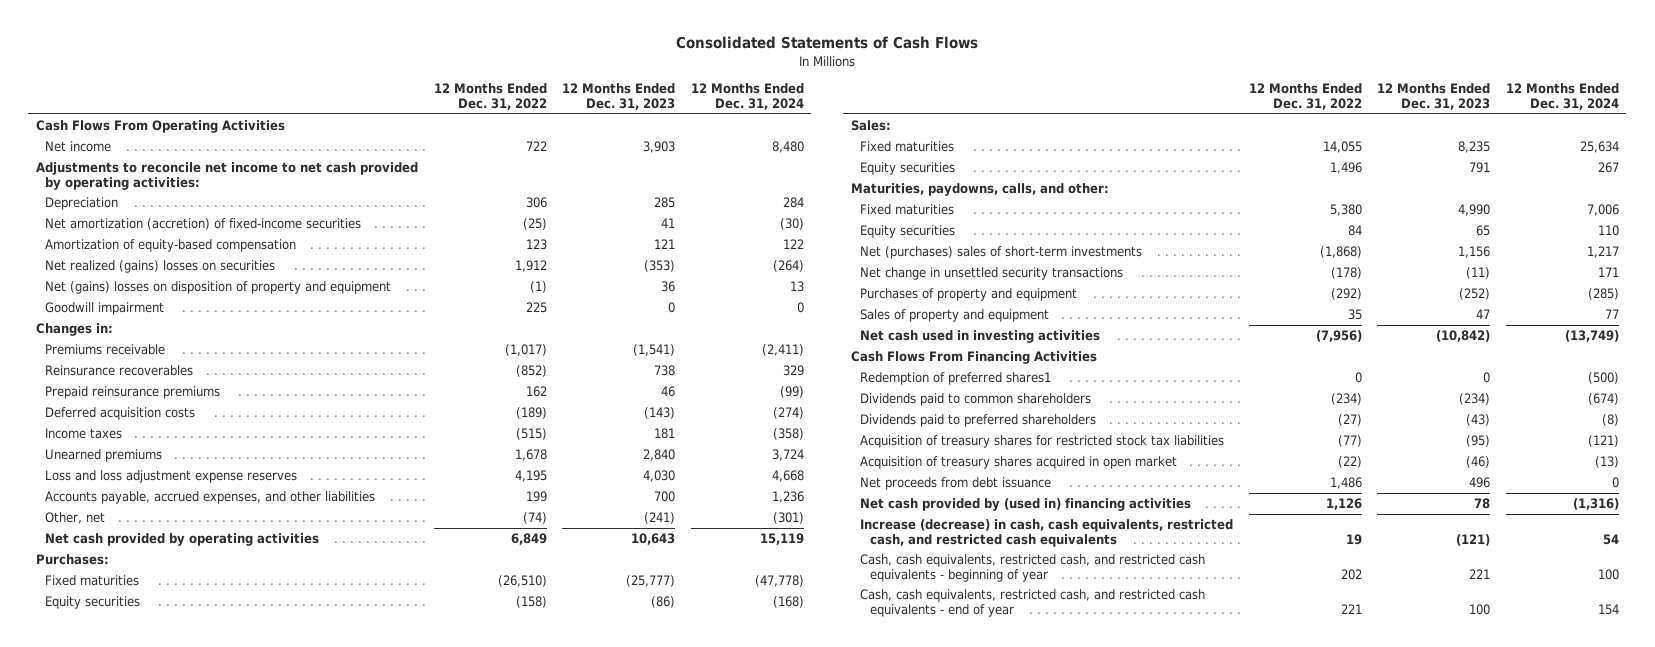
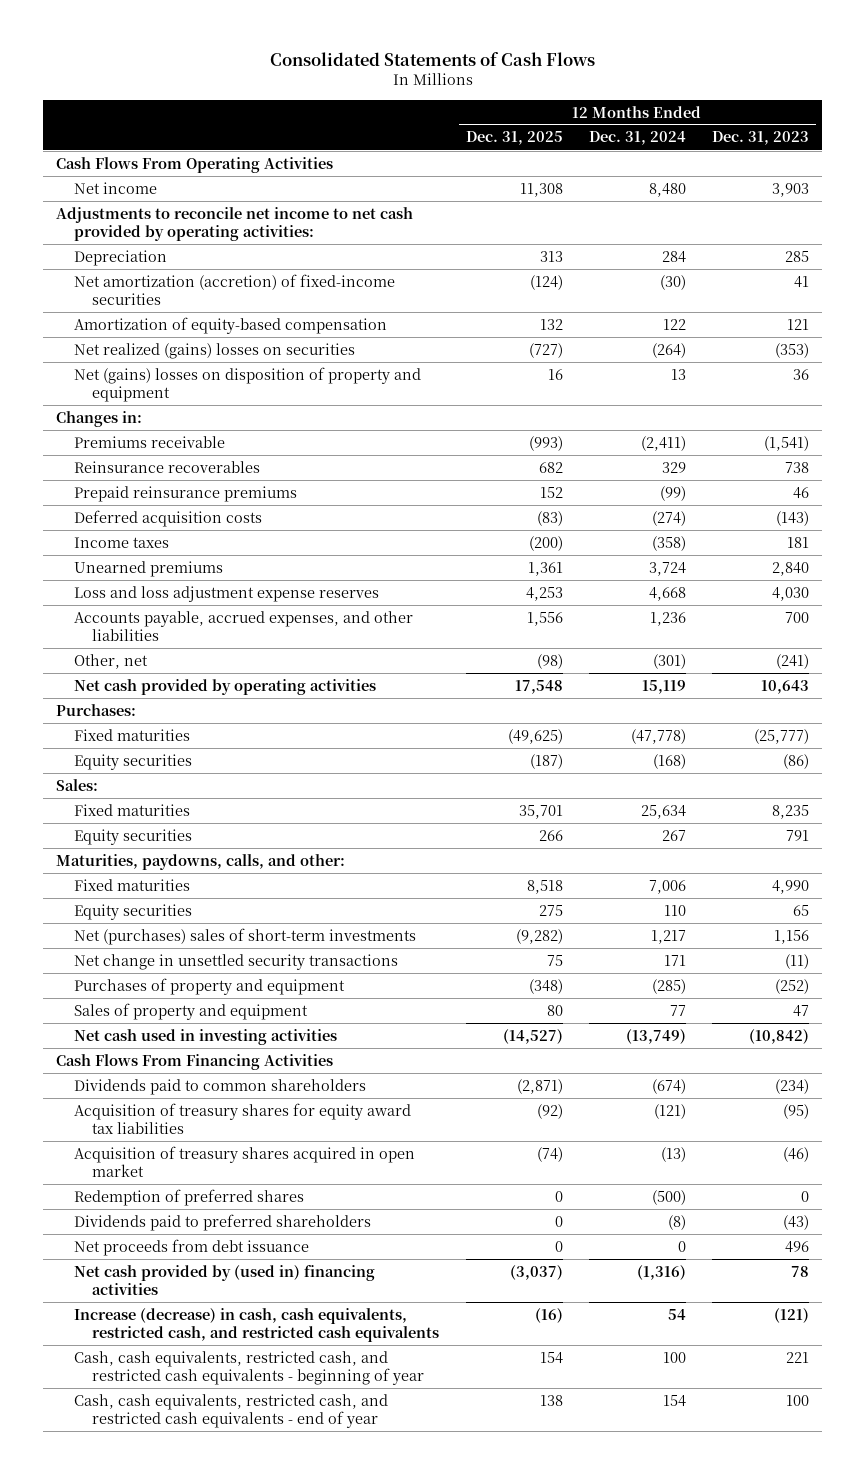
- | 12 Months Ended Dec. 31, 2022 | 12 Months Ended Dec. 31, 2023 | 12 Months Ended Dec. 31, 2024
+ | 12 Months Ended Dec. 31, 2025 | 12 Months Ended Dec. 31, 2024 | 12 Months Ended Dec. 31, 2023
- Goodwill impairment | 225 | 0 | 0
- Redemption of preferred shares1 | 0 | 0 | (500)
- Acquisition of treasury shares for restricted stock tax liabilities | (77) | (95) | (121)
+ Acquisition of treasury shares for equity award tax liabilities | (92) | (121) | (95)
+ Redemption of preferred shares | 0 | (500) | 0
moved down: Dividends paid to preferred shareholders | 0 | (8) | (43)

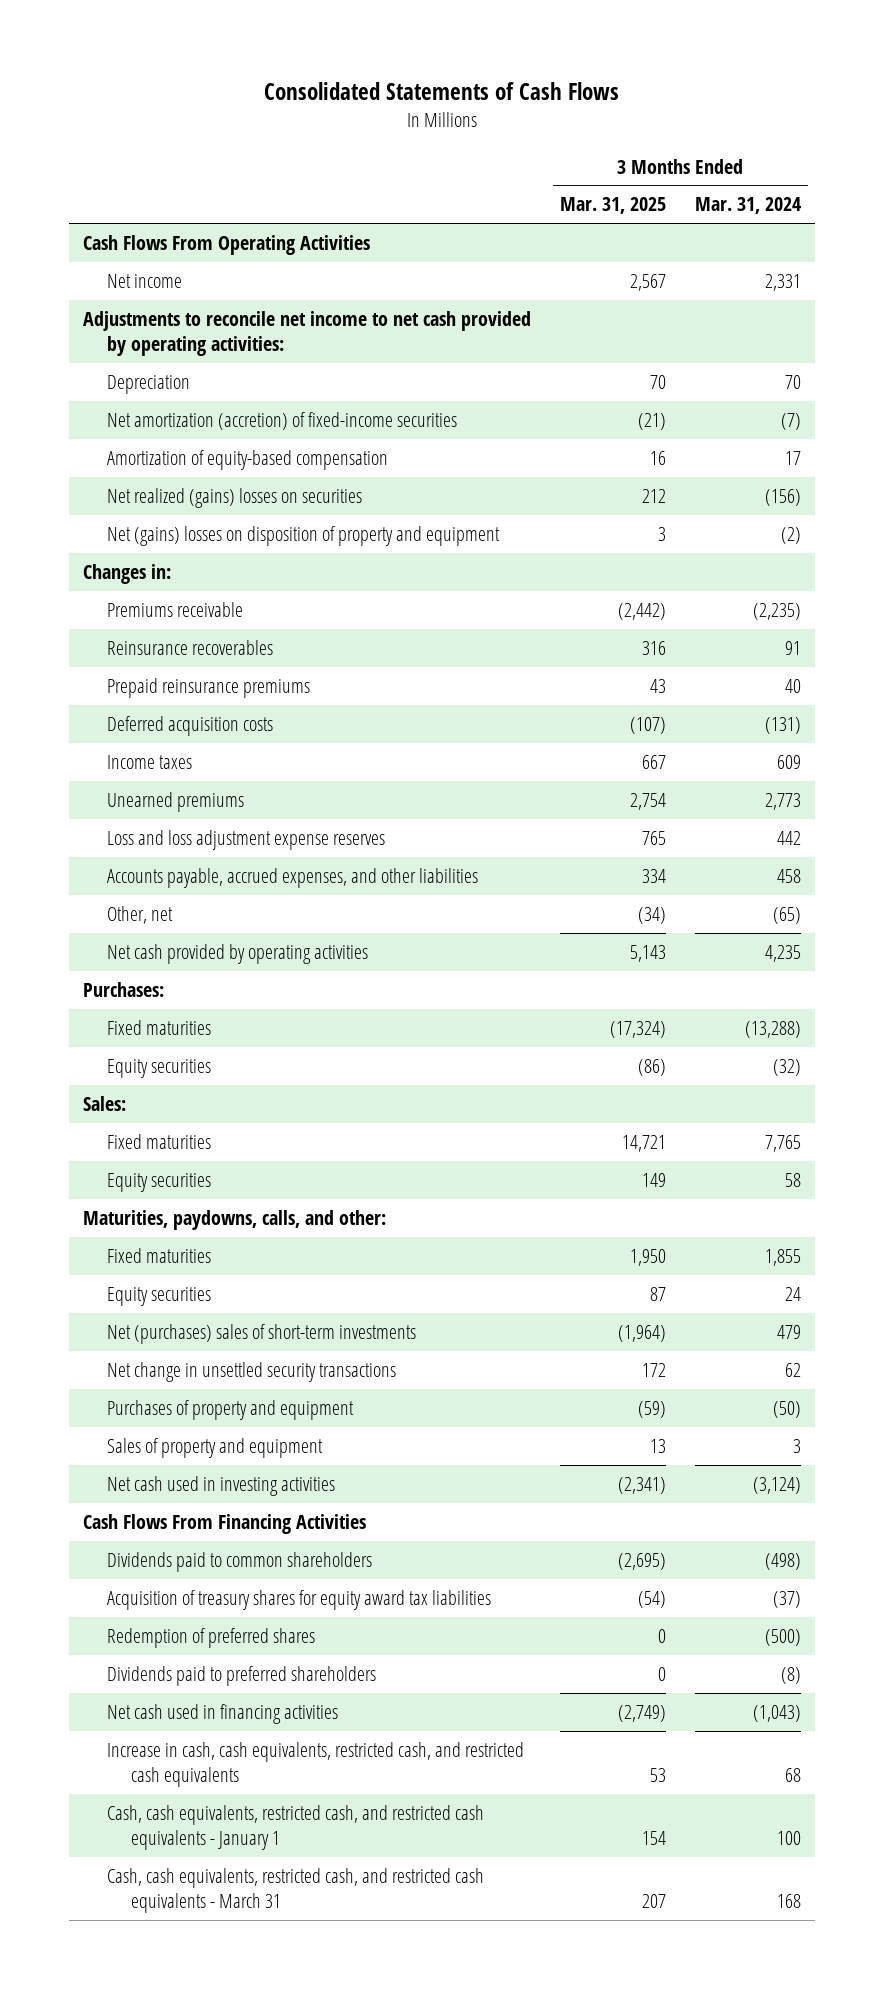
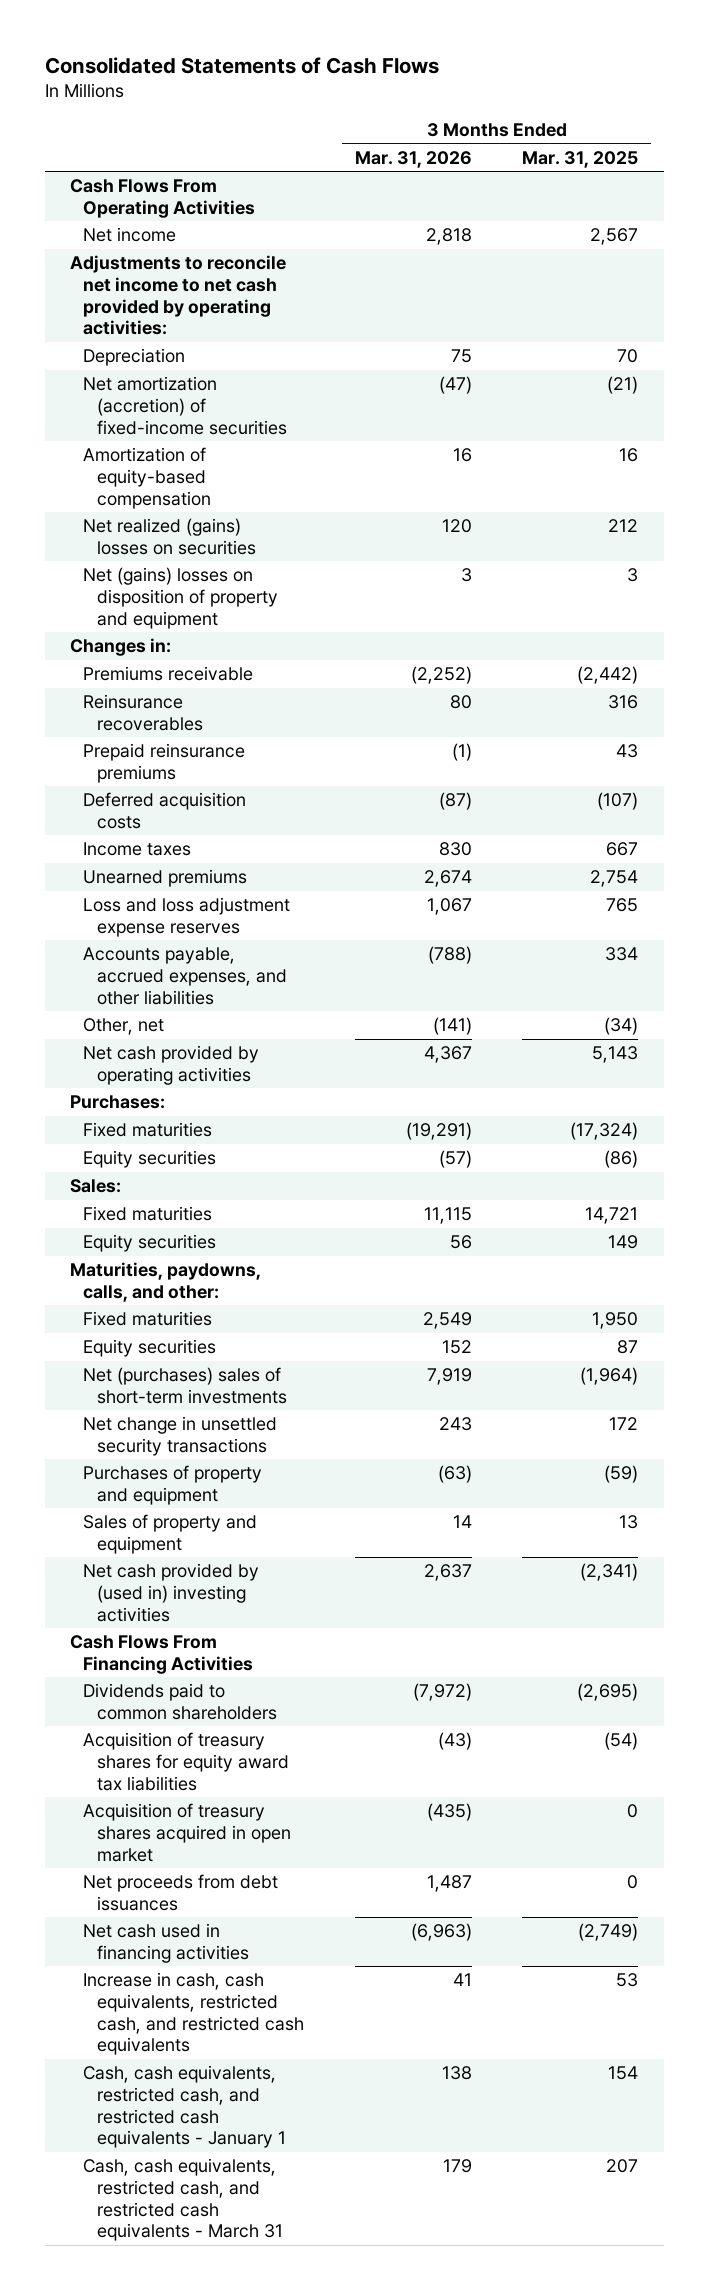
- | 3 Months Ended Mar. 31, 2025 | 3 Months Ended Mar. 31, 2024
+ | 3 Months Ended Mar. 31, 2026 | 3 Months Ended Mar. 31, 2025
- Net cash used in investing activities | (2,341) | (3,124)
+ Net cash provided by (used in) investing activities | 2,637 | (2,341)
- Redemption of preferred shares | 0 | (500)
- Dividends paid to preferred shareholders | 0 | (8)
+ Acquisition of treasury shares acquired in open market | (435) | 0
+ Net proceeds from debt issuances | 1,487 | 0

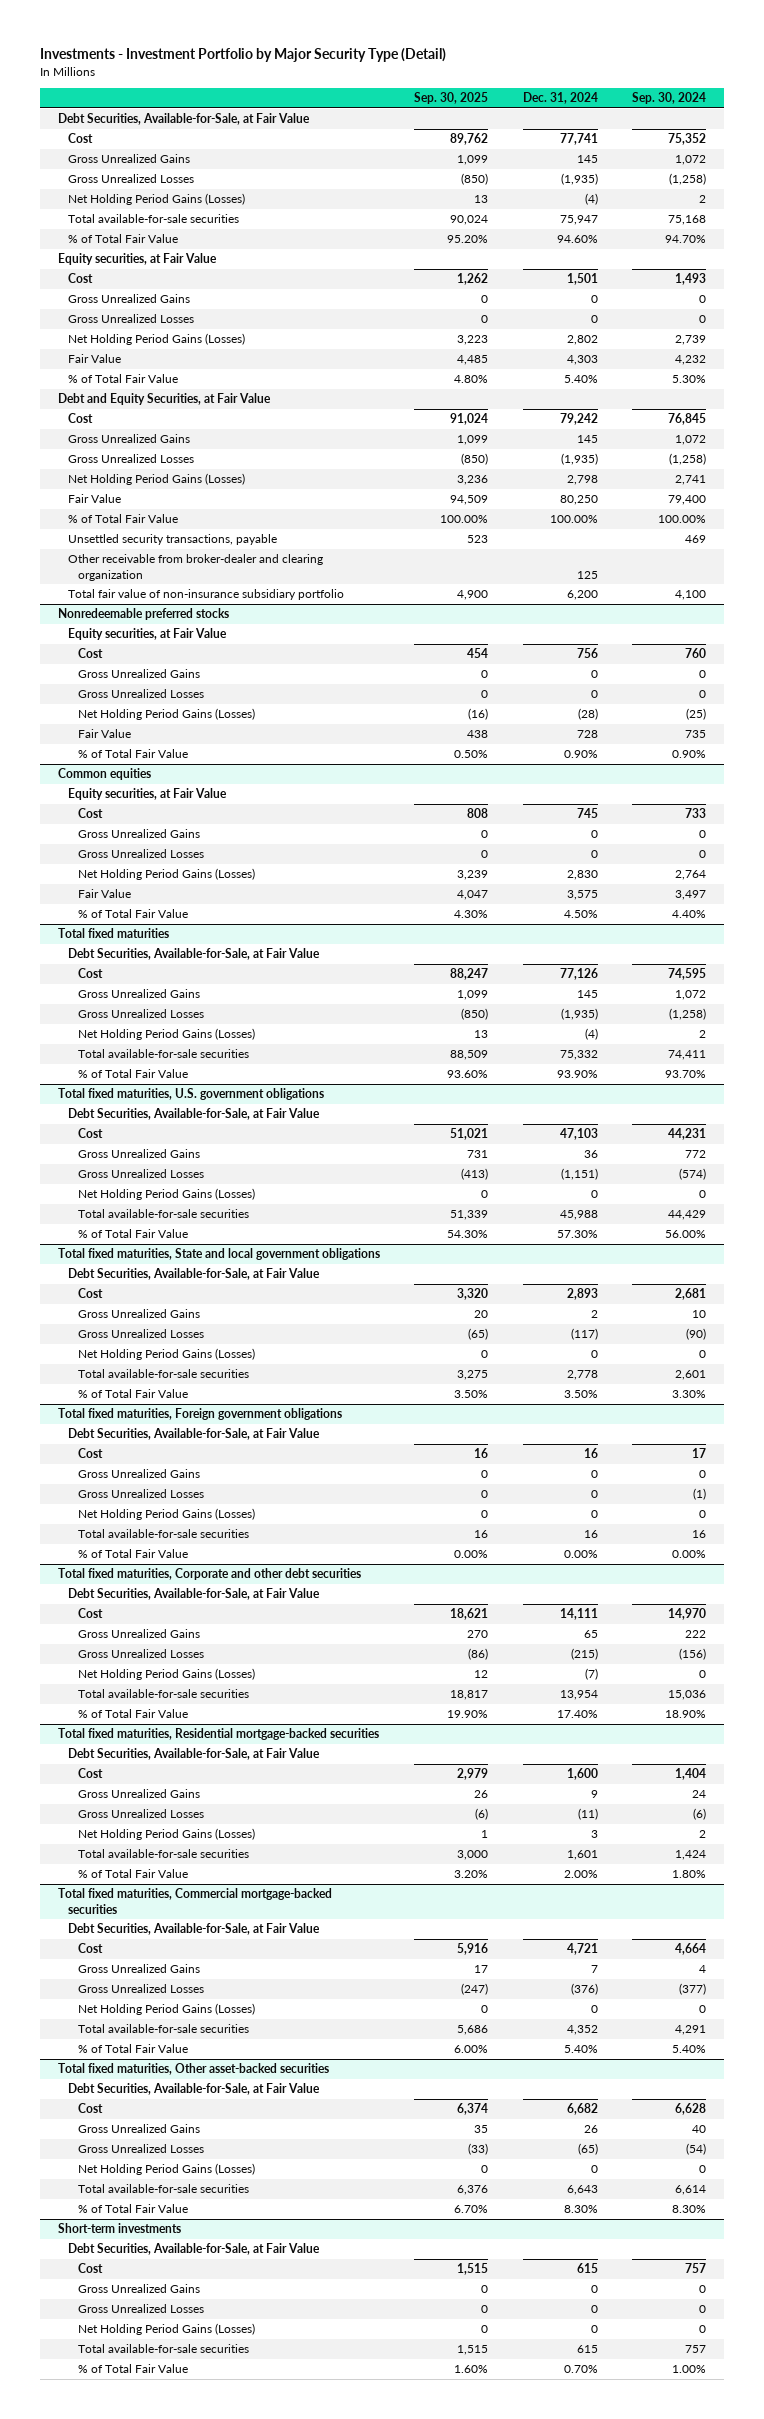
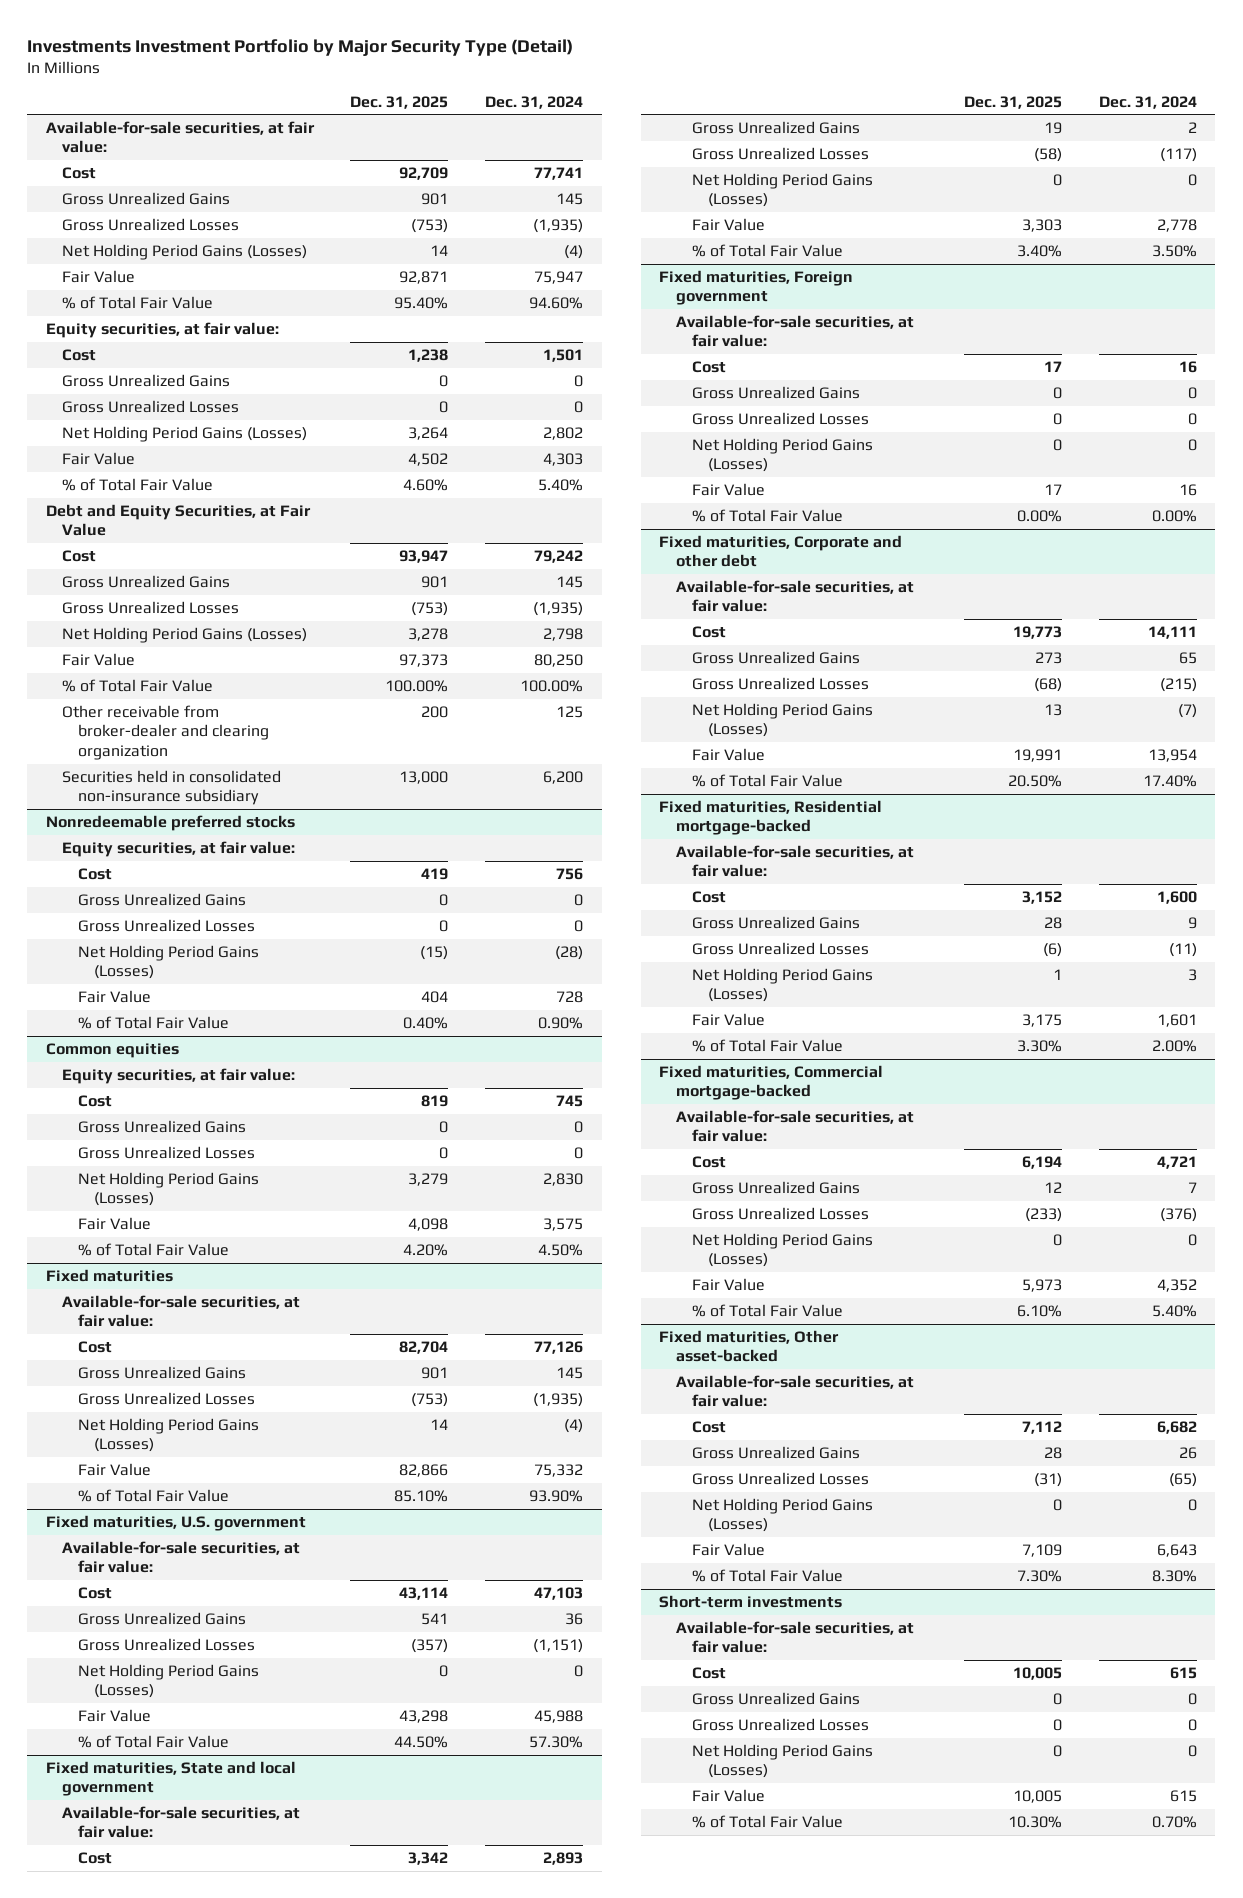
- Investments - Investment Portfolio by Major Security Type (Detail)
+ Investments Investment Portfolio by Major Security Type (Detail)
- | Sep. 30, 2025 | Dec. 31, 2024 | Sep. 30, 2024
+ | Dec. 31, 2025 | Dec. 31, 2024
- Debt Securities, Available-for-Sale, at Fair Value
+ Available-for-sale securities, at fair value:
- Total available-for-sale securities | 90,024 | 75,947 | 75,168
+ Fair Value | 92,871 | 75,947
- Equity securities, at Fair Value
+ Equity securities, at fair value:
- Unsettled security transactions, payable | 523 | | 469
- Total fair value of non-insurance subsidiary portfolio | 4,900 | 6,200 | 4,100
+ Securities held in consolidated non-insurance subsidiary | 13,000 | 6,200
@ Nonredeemable preferred stocks
- Equity securities, at Fair Value
+ Equity securities, at fair value:
@ Common equities
- Equity securities, at Fair Value
+ Equity securities, at fair value:
- Total fixed maturities
- Debt Securities, Available-for-Sale, at Fair Value
+ Fixed maturities
+ Available-for-sale securities, at fair value:
- Total available-for-sale securities | 88,509 | 75,332 | 74,411
+ Fair Value | 82,866 | 75,332
- Total fixed maturities, U.S. government obligations
- Debt Securities, Available-for-Sale, at Fair Value
+ Fixed maturities, U.S. government
+ Available-for-sale securities, at fair value:
- Total available-for-sale securities | 51,339 | 45,988 | 44,429
+ Fair Value | 43,298 | 45,988
- Total fixed maturities, State and local government obligations
- Debt Securities, Available-for-Sale, at Fair Value
+ Fixed maturities, State and local government
+ Available-for-sale securities, at fair value:
- Total available-for-sale securities | 3,275 | 2,778 | 2,601
+ Fair Value | 3,303 | 2,778
- Total fixed maturities, Foreign government obligations
- Debt Securities, Available-for-Sale, at Fair Value
+ Fixed maturities, Foreign government
+ Available-for-sale securities, at fair value:
- Total available-for-sale securities | 16 | 16 | 16
+ Fair Value | 17 | 16
- Total fixed maturities, Corporate and other debt securities
- Debt Securities, Available-for-Sale, at Fair Value
+ Fixed maturities, Corporate and other debt
+ Available-for-sale securities, at fair value:
- Total available-for-sale securities | 18,817 | 13,954 | 15,036
+ Fair Value | 19,991 | 13,954
- Total fixed maturities, Residential mortgage-backed securities
- Debt Securities, Available-for-Sale, at Fair Value
+ Fixed maturities, Residential mortgage-backed
+ Available-for-sale securities, at fair value:
- Total available-for-sale securities | 3,000 | 1,601 | 1,424
+ Fair Value | 3,175 | 1,601
- Total fixed maturities, Commercial mortgage-backed securities
- Debt Securities, Available-for-Sale, at Fair Value
+ Fixed maturities, Commercial mortgage-backed
+ Available-for-sale securities, at fair value:
- Total available-for-sale securities | 5,686 | 4,352 | 4,291
+ Fair Value | 5,973 | 4,352
- Total fixed maturities, Other asset-backed securities
- Debt Securities, Available-for-Sale, at Fair Value
+ Fixed maturities, Other asset-backed
+ Available-for-sale securities, at fair value:
- Total available-for-sale securities | 6,376 | 6,643 | 6,614
+ Fair Value | 7,109 | 6,643
@ Short-term investments
- Debt Securities, Available-for-Sale, at Fair Value
+ Available-for-sale securities, at fair value:
- Total available-for-sale securities | 1,515 | 615 | 757
+ Fair Value | 10,005 | 615

